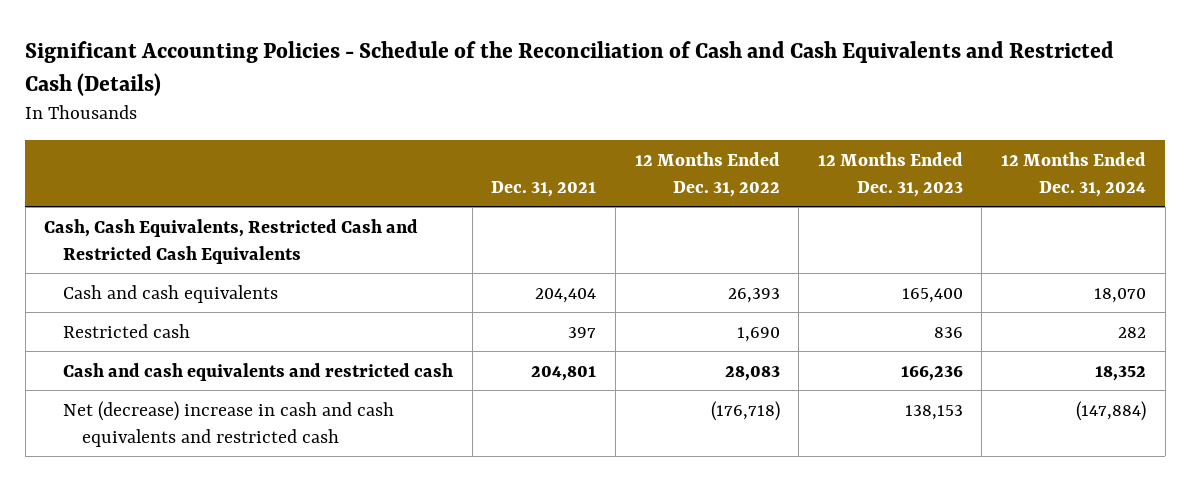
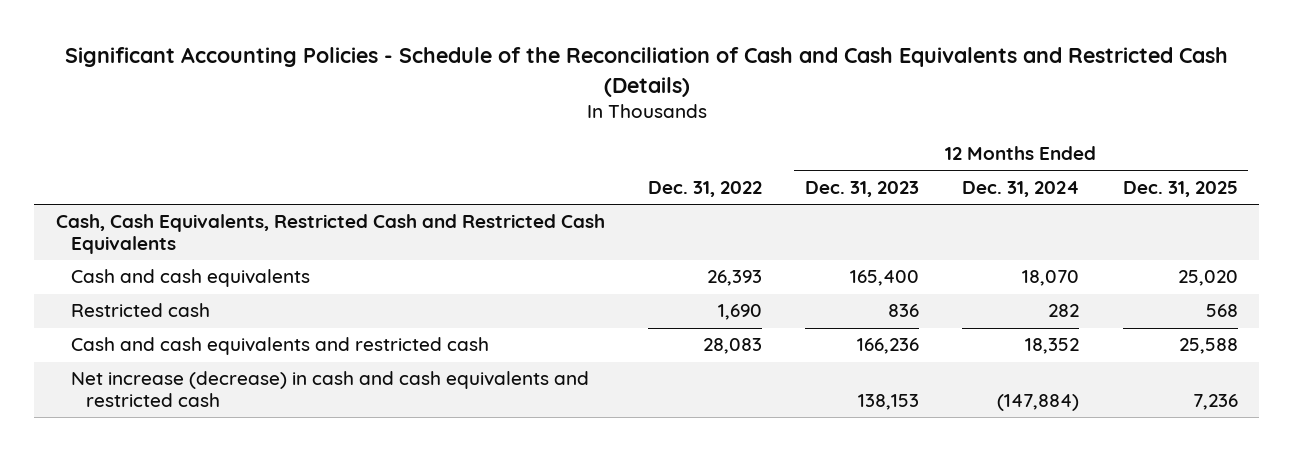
- | Dec. 31, 2021 | 12 Months Ended Dec. 31, 2022 | 12 Months Ended Dec. 31, 2023 | 12 Months Ended Dec. 31, 2024
+ | Dec. 31, 2022 | 12 Months Ended Dec. 31, 2023 | 12 Months Ended Dec. 31, 2024 | 12 Months Ended Dec. 31, 2025
- Net (decrease) increase in cash and cash equivalents and restricted cash | | (176,718) | 138,153 | (147,884)
+ Net increase (decrease) in cash and cash equivalents and restricted cash | | 138,153 | (147,884) | 7,236

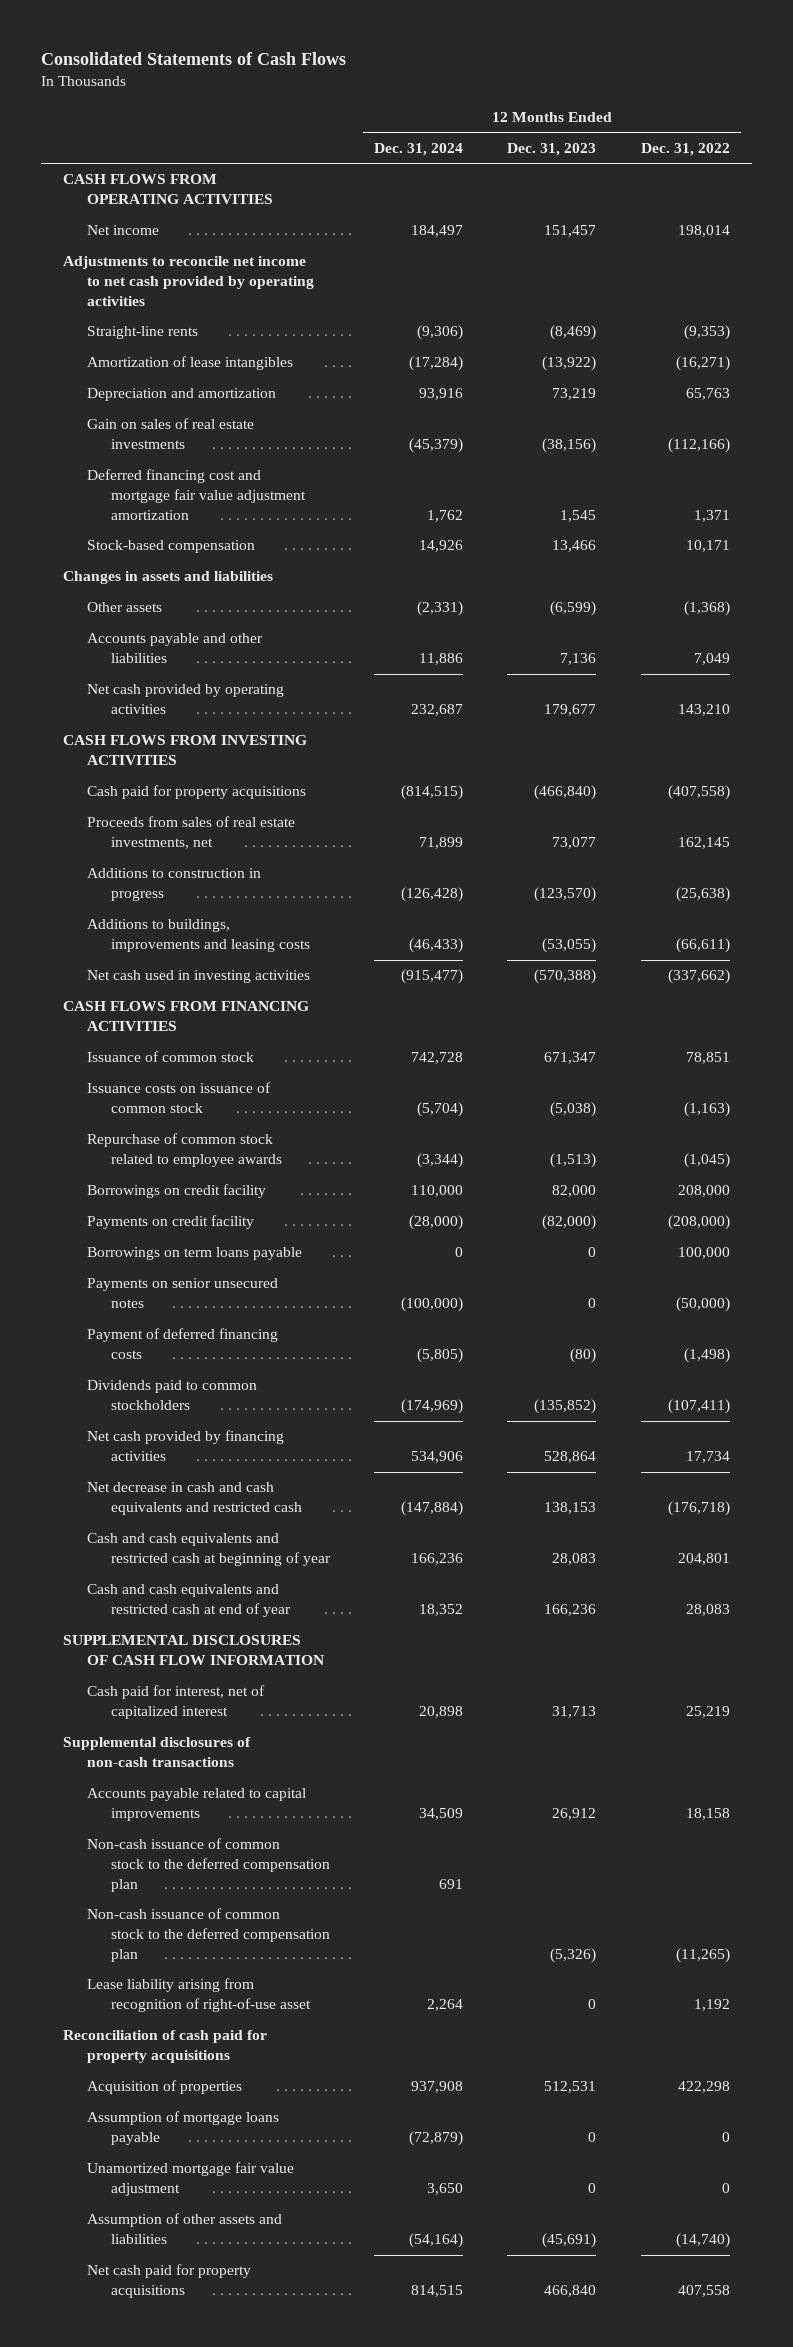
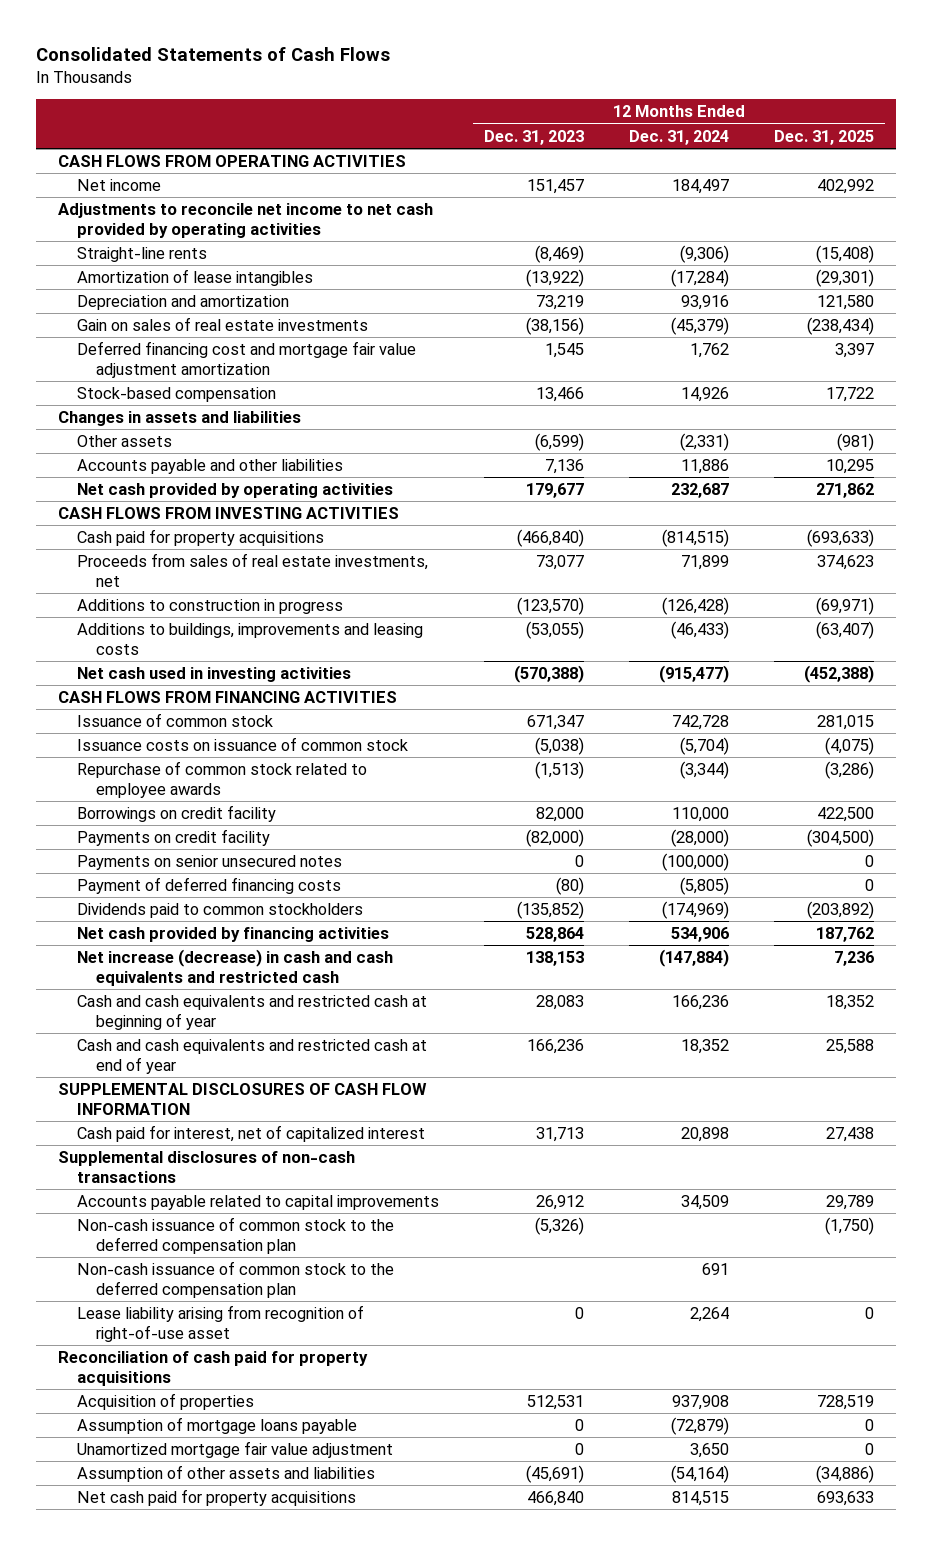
- | 12 Months Ended Dec. 31, 2024 | 12 Months Ended Dec. 31, 2023 | 12 Months Ended Dec. 31, 2022
+ | 12 Months Ended Dec. 31, 2023 | 12 Months Ended Dec. 31, 2024 | 12 Months Ended Dec. 31, 2025
- Borrowings on term loans payable | 0 | 0 | 100,000
- Net decrease in cash and cash equivalents and restricted cash | (147,884) | 138,153 | (176,718)
+ Net increase (decrease) in cash and cash equivalents and restricted cash | 138,153 | (147,884) | 7,236
moved down: Non-cash issuance of common stock to the deferred compensation plan | | 691 |

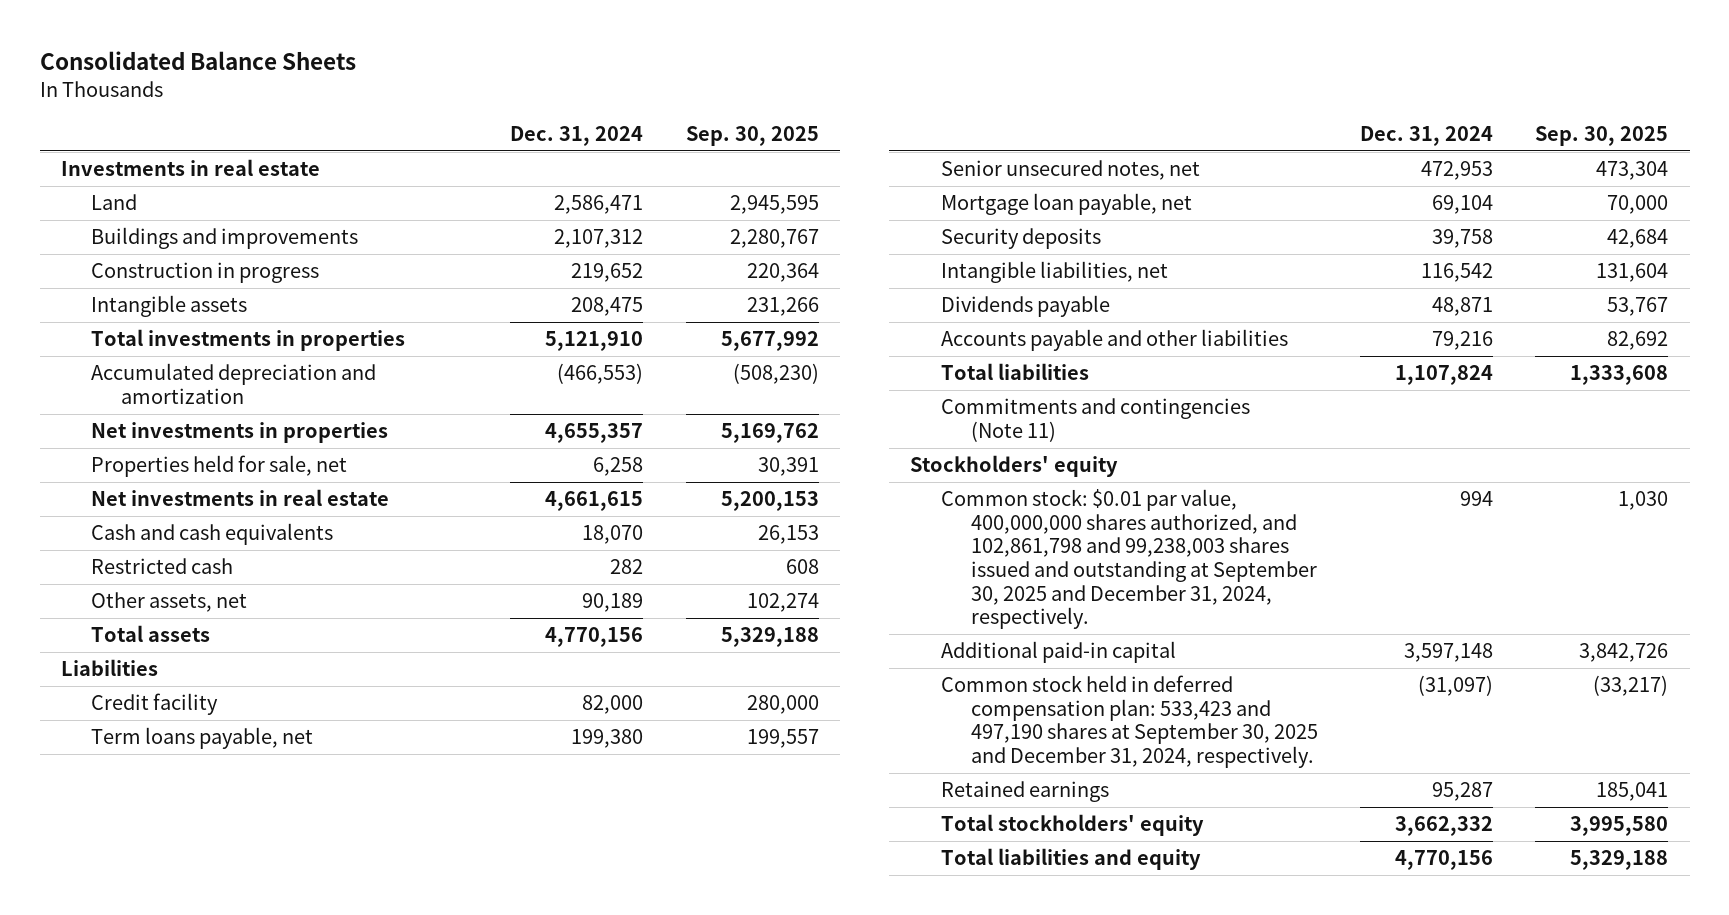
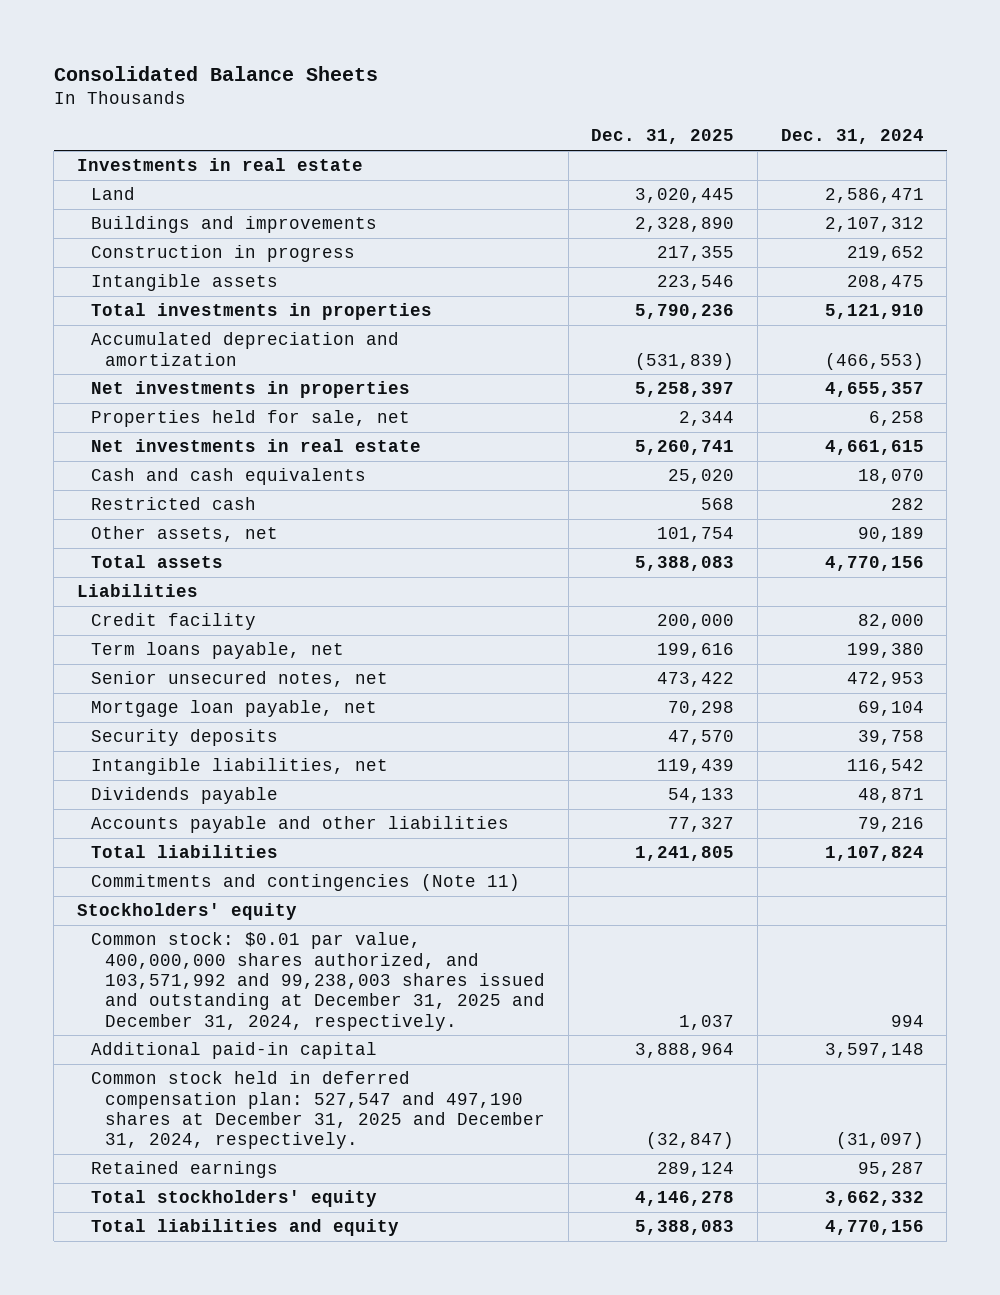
- | Dec. 31, 2024 | Sep. 30, 2025
+ | Dec. 31, 2025 | Dec. 31, 2024
- Common stock: $0.01 par value, 400,000,000 shares authorized, and 102,861,798 and 99,238,003 shares issued and outstanding at September 30, 2025 and December 31, 2024, respectively. | 994 | 1,030
+ Common stock: $0.01 par value, 400,000,000 shares authorized, and 103,571,992 and 99,238,003 shares issued and outstanding at December 31, 2025 and December 31, 2024, respectively. | 1,037 | 994
- Common stock held in deferred compensation plan: 533,423 and 497,190 shares at September 30, 2025 and December 31, 2024, respectively. | (31,097) | (33,217)
+ Common stock held in deferred compensation plan: 527,547 and 497,190 shares at December 31, 2025 and December 31, 2024, respectively. | (32,847) | (31,097)

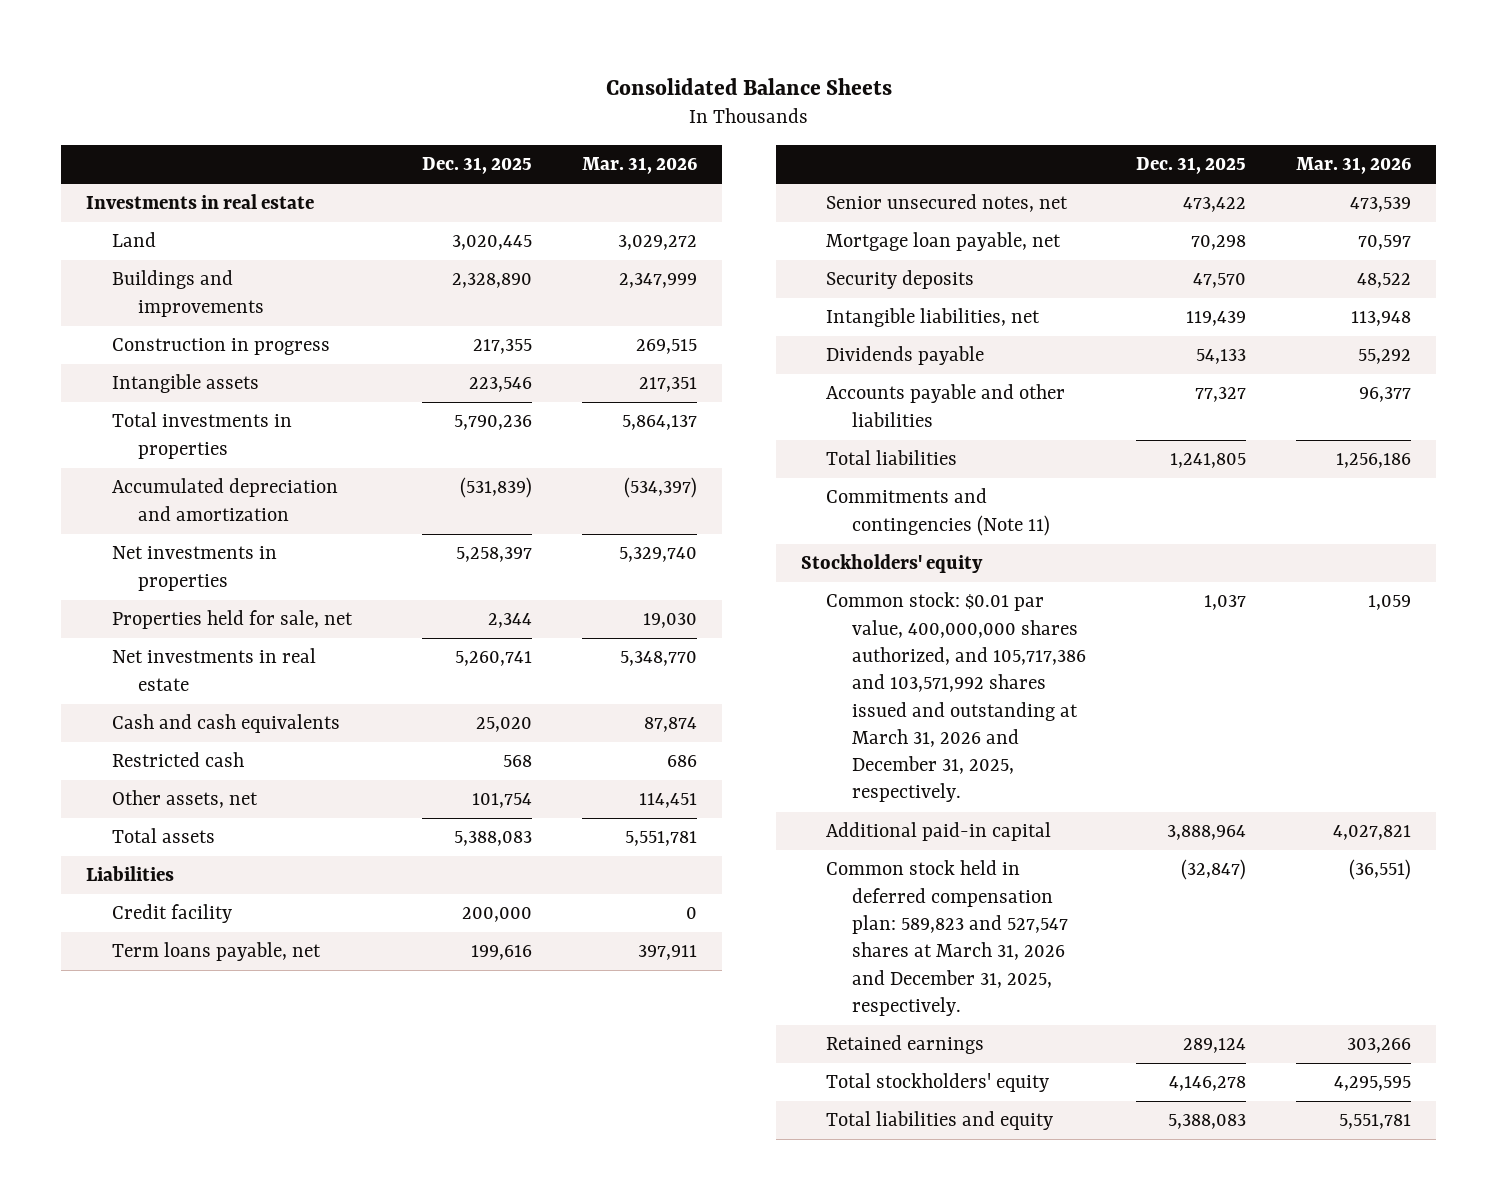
- | Dec. 31, 2025 | Dec. 31, 2024
+ | Dec. 31, 2025 | Mar. 31, 2026
- Common stock: $0.01 par value, 400,000,000 shares authorized, and 103,571,992 and 99,238,003 shares issued and outstanding at December 31, 2025 and December 31, 2024, respectively. | 1,037 | 994
+ Common stock: $0.01 par value, 400,000,000 shares authorized, and 105,717,386 and 103,571,992 shares issued and outstanding at March 31, 2026 and December 31, 2025, respectively. | 1,037 | 1,059
- Common stock held in deferred compensation plan: 527,547 and 497,190 shares at December 31, 2025 and December 31, 2024, respectively. | (32,847) | (31,097)
+ Common stock held in deferred compensation plan: 589,823 and 527,547 shares at March 31, 2026 and December 31, 2025, respectively. | (32,847) | (36,551)

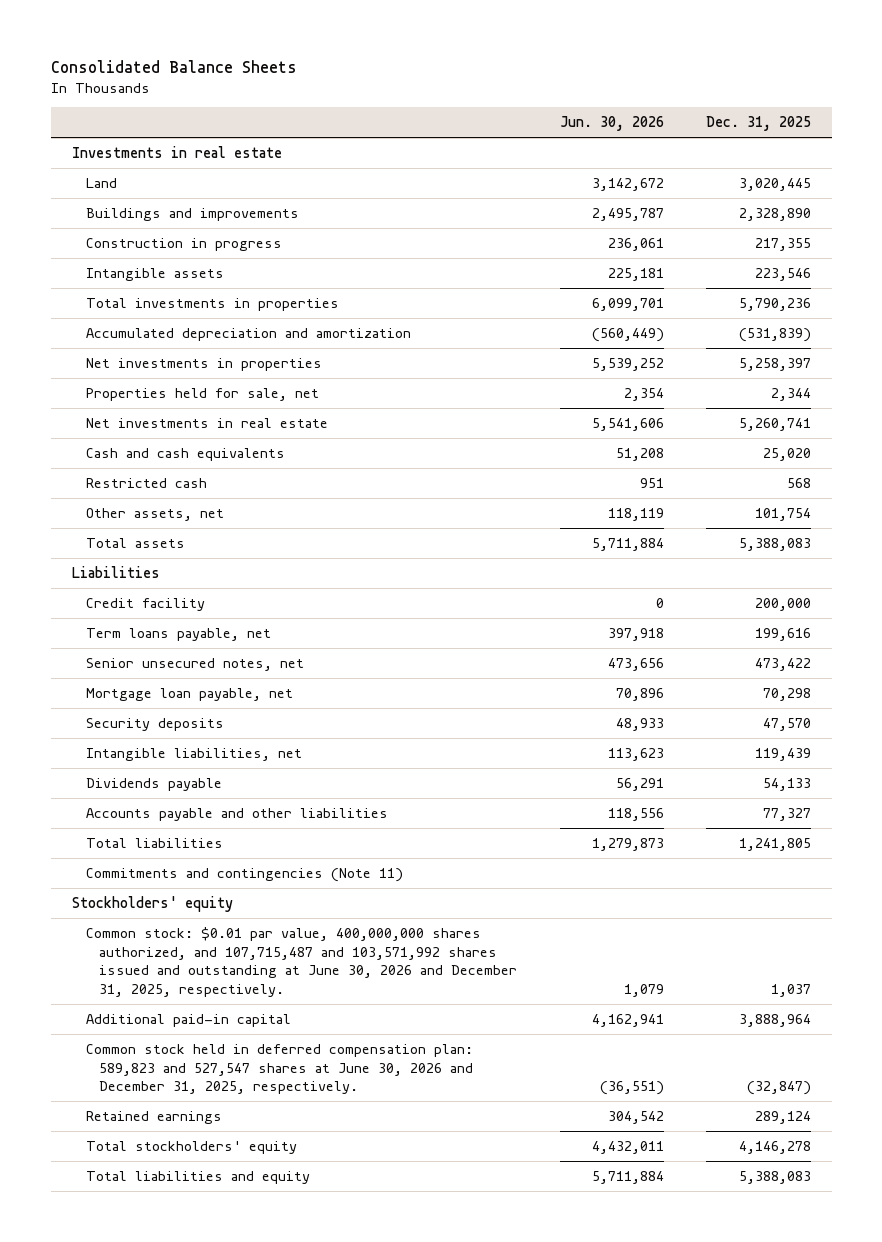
- | Dec. 31, 2025 | Mar. 31, 2026
+ | Jun. 30, 2026 | Dec. 31, 2025
- Common stock: $0.01 par value, 400,000,000 shares authorized, and 105,717,386 and 103,571,992 shares issued and outstanding at March 31, 2026 and December 31, 2025, respectively. | 1,037 | 1,059
+ Common stock: $0.01 par value, 400,000,000 shares authorized, and 107,715,487 and 103,571,992 shares issued and outstanding at June 30, 2026 and December 31, 2025, respectively. | 1,079 | 1,037
- Common stock held in deferred compensation plan: 589,823 and 527,547 shares at March 31, 2026 and December 31, 2025, respectively. | (32,847) | (36,551)
+ Common stock held in deferred compensation plan: 589,823 and 527,547 shares at June 30, 2026 and December 31, 2025, respectively. | (36,551) | (32,847)

